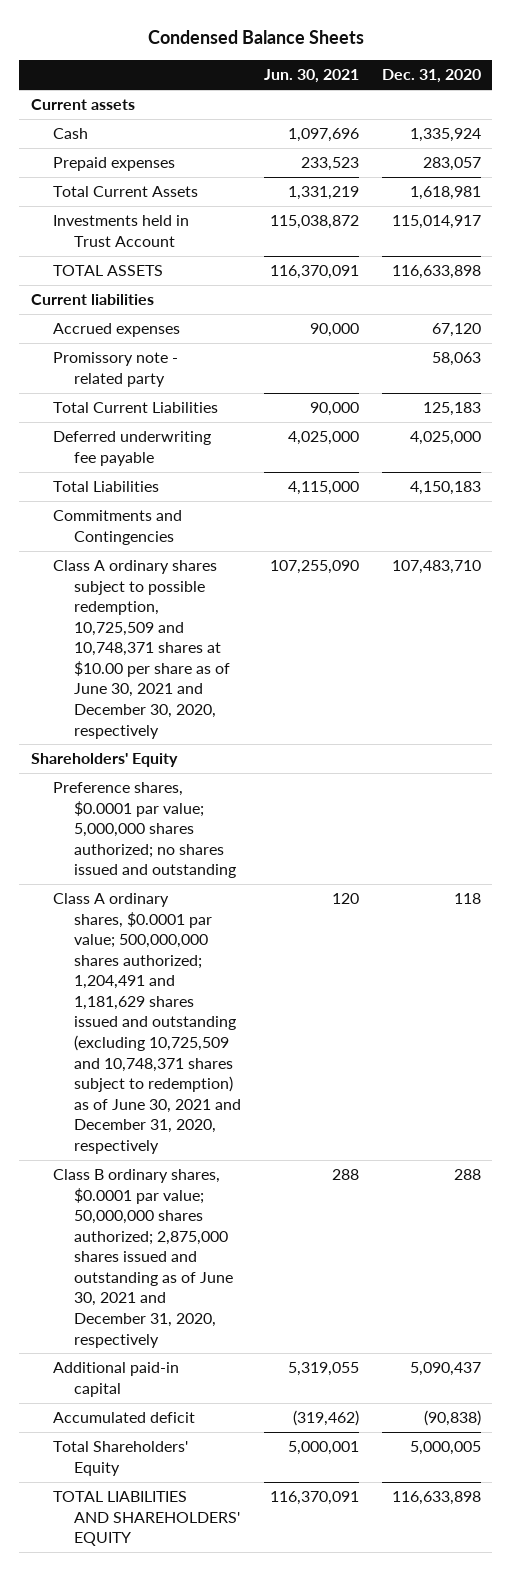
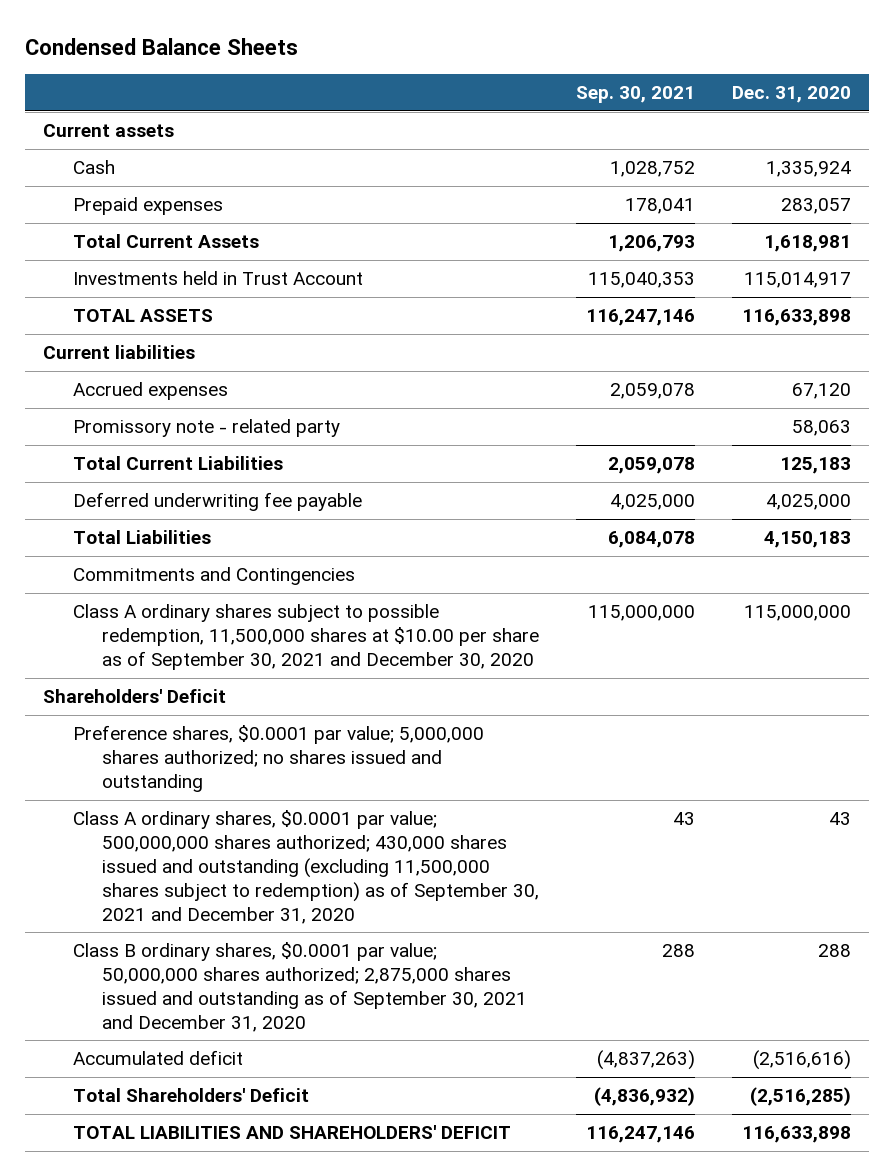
- | Jun. 30, 2021 | Dec. 31, 2020
+ | Sep. 30, 2021 | Dec. 31, 2020
- Class A ordinary shares subject to possible redemption, 10,725,509 and 10,748,371 shares at $10.00 per share as of June 30, 2021 and December 30, 2020, respectively | 107,255,090 | 107,483,710
- Shareholders' Equity
+ Class A ordinary shares subject to possible redemption, 11,500,000 shares at $10.00 per share as of September 30, 2021 and December 30, 2020 | 115,000,000 | 115,000,000
+ Shareholders' Deficit
- Class A ordinary shares, $0.0001 par value; 500,000,000 shares authorized; 1,204,491 and 1,181,629 shares issued and outstanding (excluding 10,725,509 and 10,748,371 shares subject to redemption) as of June 30, 2021 and December 31, 2020, respectively | 120 | 118
- Class B ordinary shares, $0.0001 par value; 50,000,000 shares authorized; 2,875,000 shares issued and outstanding as of June 30, 2021 and December 31, 2020, respectively | 288 | 288
- Additional paid-in capital | 5,319,055 | 5,090,437
- Accumulated deficit | (319,462) | (90,838)
- Total Shareholders' Equity | 5,000,001 | 5,000,005
- TOTAL LIABILITIES AND SHAREHOLDERS' EQUITY | 116,370,091 | 116,633,898
+ Class A ordinary shares, $0.0001 par value; 500,000,000 shares authorized; 430,000 shares issued and outstanding (excluding 11,500,000 shares subject to redemption) as of September 30, 2021 and December 31, 2020 | 43 | 43
+ Class B ordinary shares, $0.0001 par value; 50,000,000 shares authorized; 2,875,000 shares issued and outstanding as of September 30, 2021 and December 31, 2020 | 288 | 288
+ Accumulated deficit | (4,837,263) | (2,516,616)
+ Total Shareholders' Deficit | (4,836,932) | (2,516,285)
+ TOTAL LIABILITIES AND SHAREHOLDERS' DEFICIT | 116,247,146 | 116,633,898

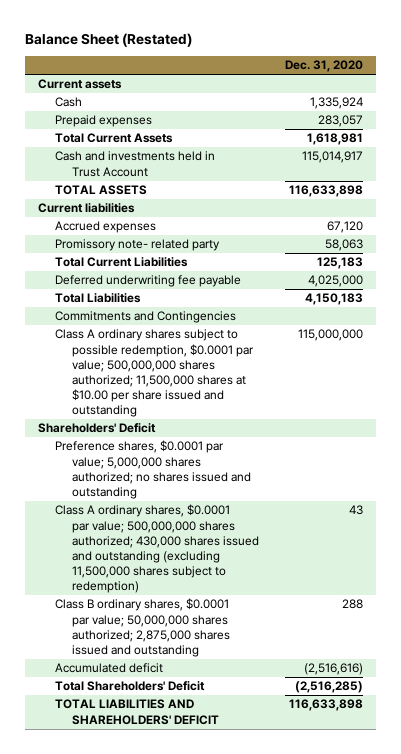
- Condensed Balance Sheets
+ Balance Sheet (Restated)
- | Sep. 30, 2021 | Dec. 31, 2020
+ | Dec. 31, 2020
- Investments held in Trust Account | 115,040,353 | 115,014,917
+ Cash and investments held in Trust Account | 115,014,917
- Promissory note - related party | | 58,063
+ Promissory note- related party | 58,063
- Class A ordinary shares subject to possible redemption, 11,500,000 shares at $10.00 per share as of September 30, 2021 and December 30, 2020 | 115,000,000 | 115,000,000
+ Class A ordinary shares subject to possible redemption, $0.0001 par value; 500,000,000 shares authorized; 11,500,000 shares at $10.00 per share issued and outstanding | 115,000,000
- Class A ordinary shares, $0.0001 par value; 500,000,000 shares authorized; 430,000 shares issued and outstanding (excluding 11,500,000 shares subject to redemption) as of September 30, 2021 and December 31, 2020 | 43 | 43
- Class B ordinary shares, $0.0001 par value; 50,000,000 shares authorized; 2,875,000 shares issued and outstanding as of September 30, 2021 and December 31, 2020 | 288 | 288
+ Class A ordinary shares, $0.0001 par value; 500,000,000 shares authorized; 430,000 shares issued and outstanding (excluding 11,500,000 shares subject to redemption) | 43
+ Class B ordinary shares, $0.0001 par value; 50,000,000 shares authorized; 2,875,000 shares issued and outstanding | 288

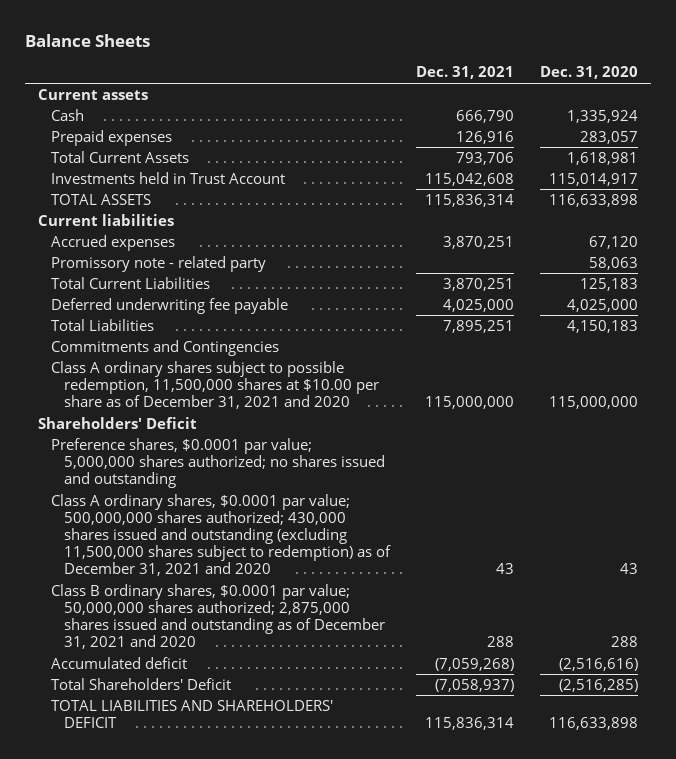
- Balance Sheet (Restated)
+ Balance Sheets
- | Dec. 31, 2020
+ | Dec. 31, 2021 | Dec. 31, 2020
- Cash and investments held in Trust Account | 115,014,917
+ Investments held in Trust Account | 115,042,608 | 115,014,917
- Promissory note- related party | 58,063
+ Promissory note - related party | | 58,063
- Class A ordinary shares subject to possible redemption, $0.0001 par value; 500,000,000 shares authorized; 11,500,000 shares at $10.00 per share issued and outstanding | 115,000,000
+ Class A ordinary shares subject to possible redemption, 11,500,000 shares at $10.00 per share as of December 31, 2021 and 2020 | 115,000,000 | 115,000,000
- Class A ordinary shares, $0.0001 par value; 500,000,000 shares authorized; 430,000 shares issued and outstanding (excluding 11,500,000 shares subject to redemption) | 43
- Class B ordinary shares, $0.0001 par value; 50,000,000 shares authorized; 2,875,000 shares issued and outstanding | 288
+ Class A ordinary shares, $0.0001 par value; 500,000,000 shares authorized; 430,000 shares issued and outstanding (excluding 11,500,000 shares subject to redemption) as of December 31, 2021 and 2020 | 43 | 43
+ Class B ordinary shares, $0.0001 par value; 50,000,000 shares authorized; 2,875,000 shares issued and outstanding as of December 31, 2021 and 2020 | 288 | 288

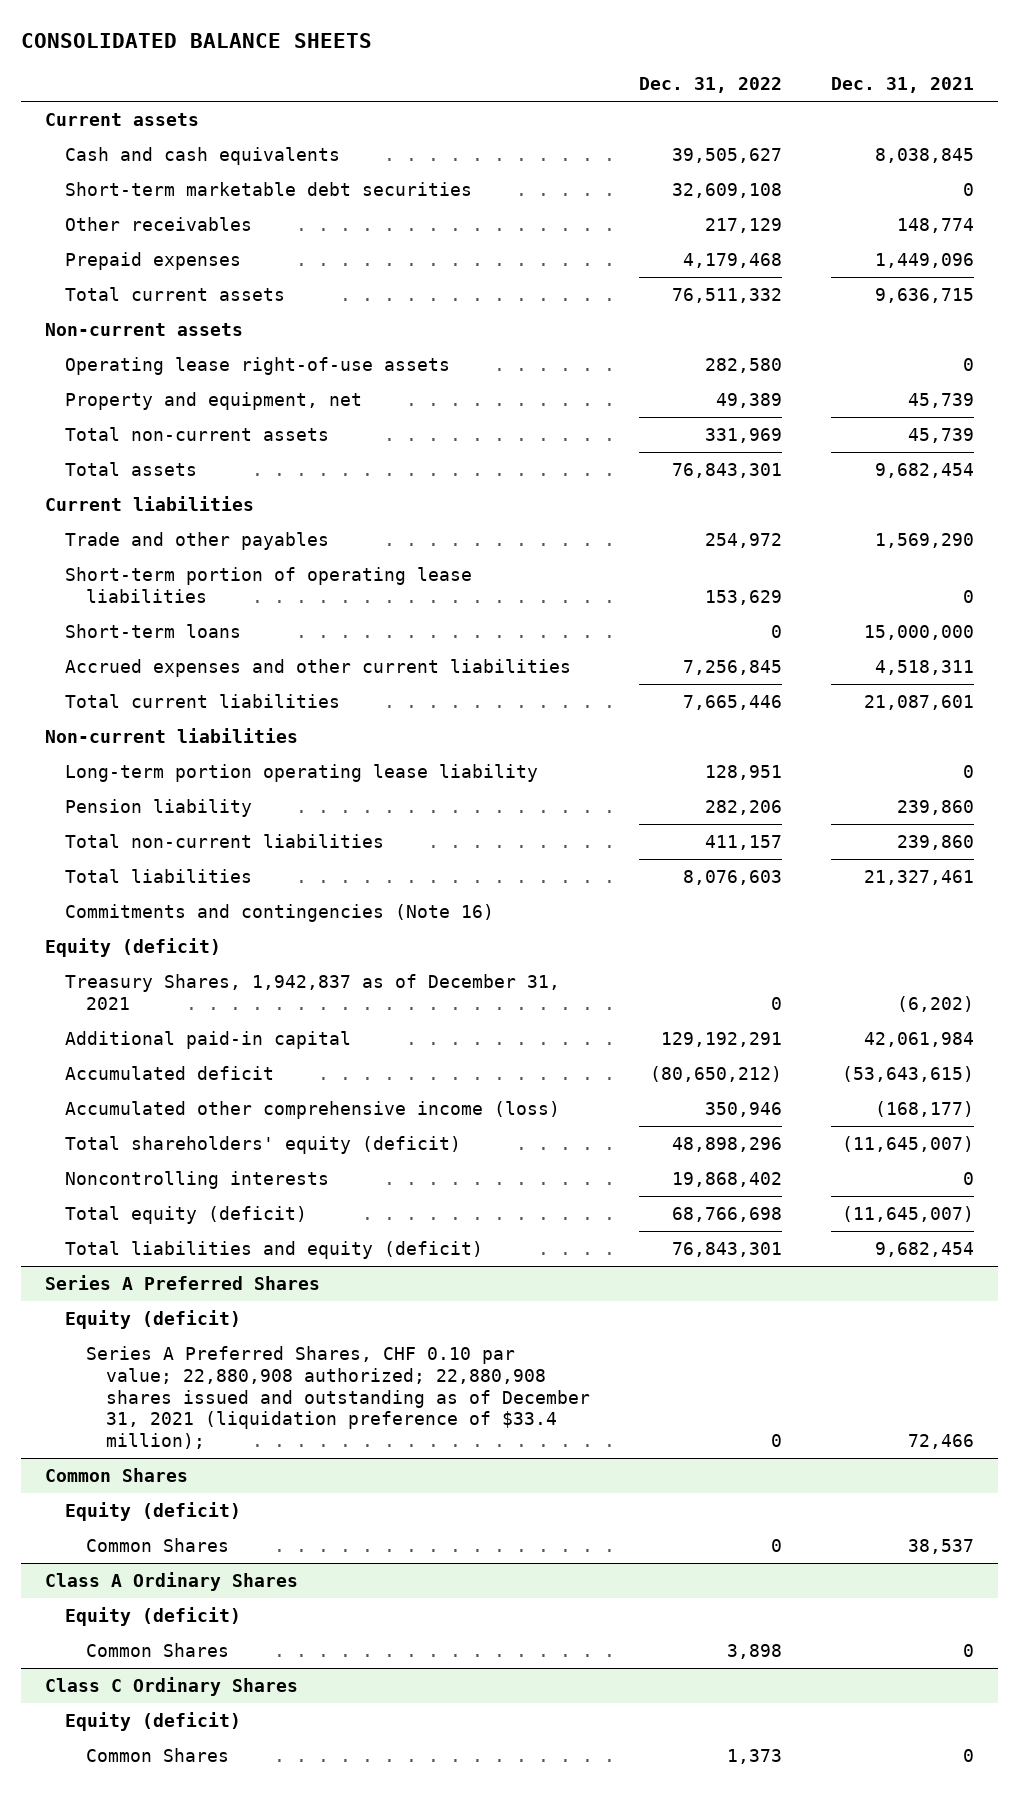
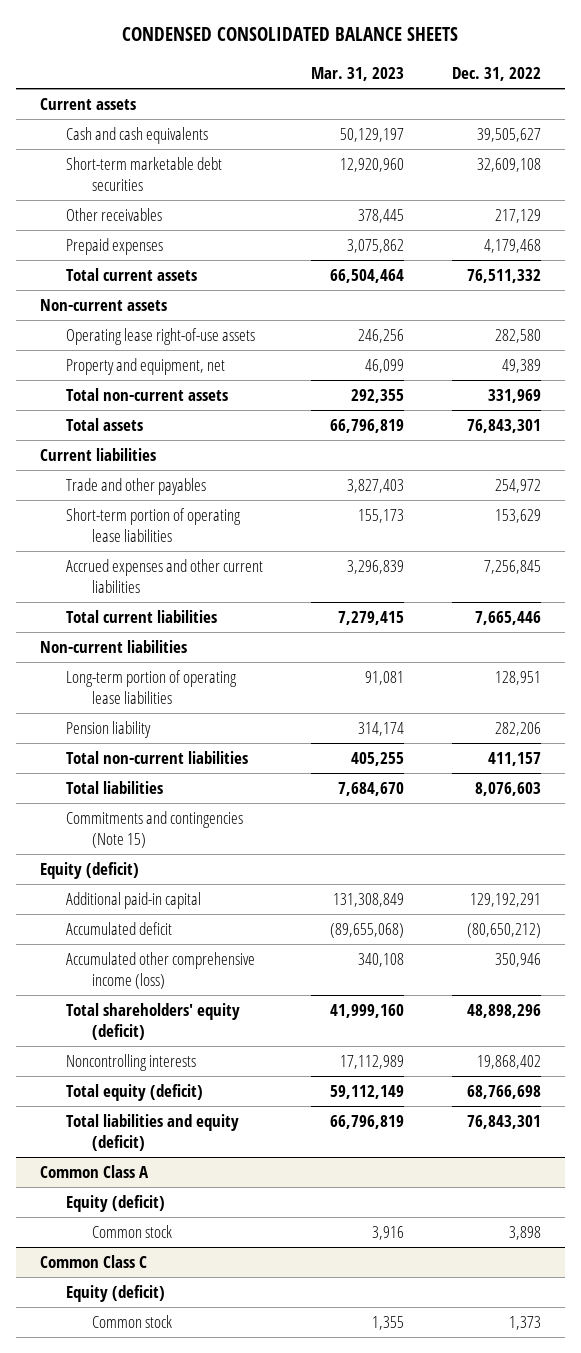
- CONSOLIDATED BALANCE SHEETS
+ CONDENSED CONSOLIDATED BALANCE SHEETS
- | Dec. 31, 2022 | Dec. 31, 2021
+ | Mar. 31, 2023 | Dec. 31, 2022
- Short-term loans | 0 | 15,000,000
- Long-term portion operating lease liability | 128,951 | 0
+ Long-term portion of operating lease liabilities | 91,081 | 128,951
- Commitments and contingencies (Note 16)
+ Commitments and contingencies (Note 15)
- Treasury Shares, 1,942,837 as of December 31, 2021 | 0 | (6,202)
- Series A Preferred Shares
- Equity (deficit)
- Series A Preferred Shares, CHF 0.10 par value; 22,880,908 authorized; 22,880,908 shares issued and outstanding as of December 31, 2021 (liquidation preference of $33.4 million); | 0 | 72,466
- Common Shares
- Equity (deficit)
- Common Shares | 0 | 38,537
- Class A Ordinary Shares
+ Common Class A
- Common Shares | 3,898 | 0
- Class C Ordinary Shares
+ Common stock | 3,916 | 3,898
+ Common Class C
- Common Shares | 1,373 | 0
+ Common stock | 1,355 | 1,373

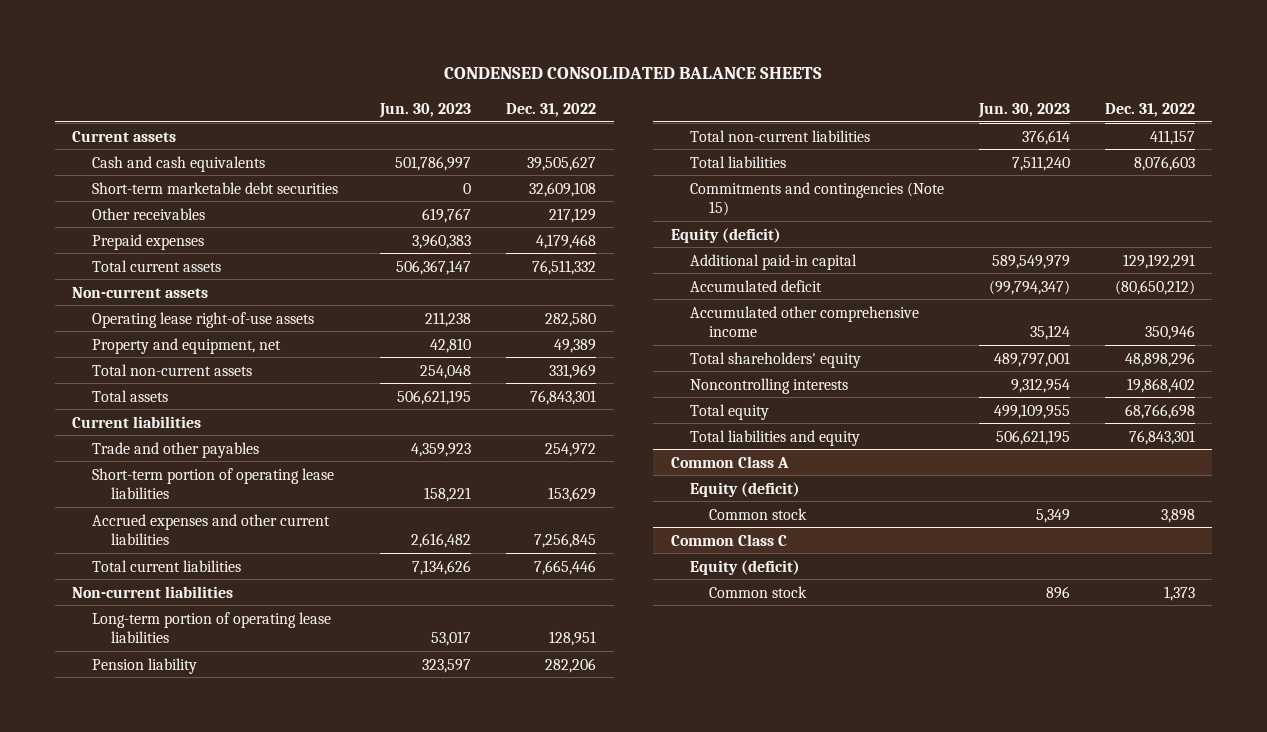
- | Mar. 31, 2023 | Dec. 31, 2022
+ | Jun. 30, 2023 | Dec. 31, 2022
- Accumulated other comprehensive income (loss) | 340,108 | 350,946
- Total shareholders' equity (deficit) | 41,999,160 | 48,898,296
+ Accumulated other comprehensive income | 35,124 | 350,946
+ Total shareholders' equity | 489,797,001 | 48,898,296
- Total equity (deficit) | 59,112,149 | 68,766,698
- Total liabilities and equity (deficit) | 66,796,819 | 76,843,301
+ Total equity | 499,109,955 | 68,766,698
+ Total liabilities and equity | 506,621,195 | 76,843,301

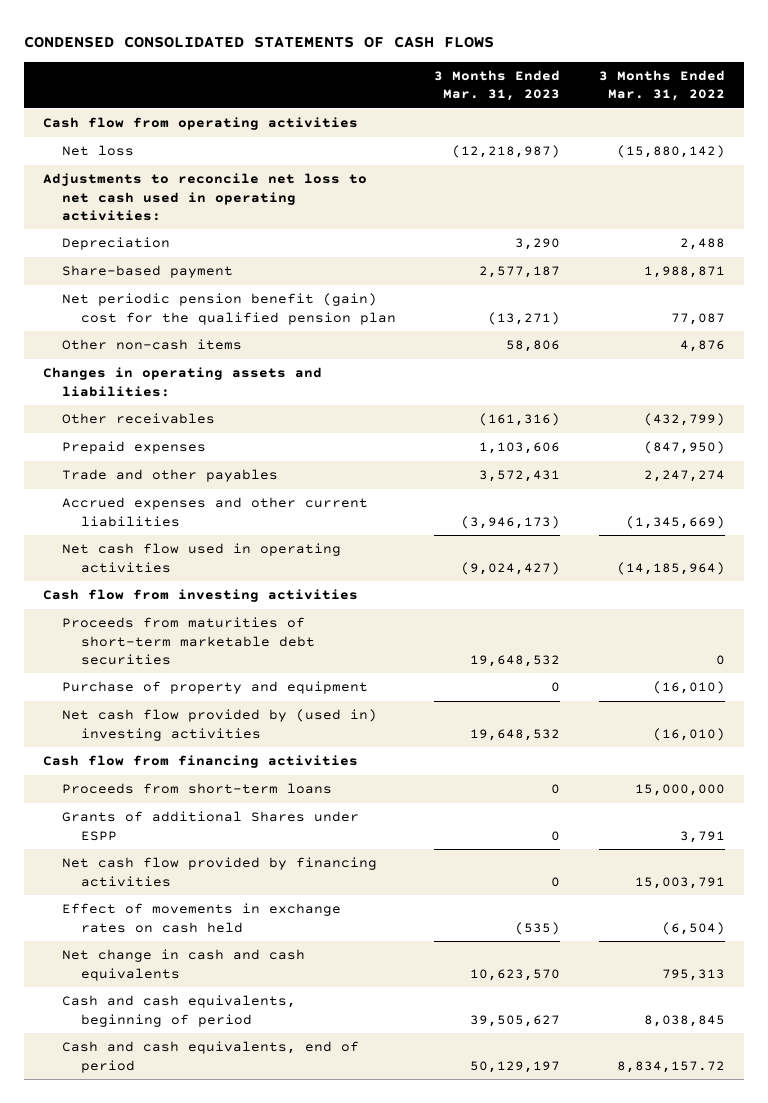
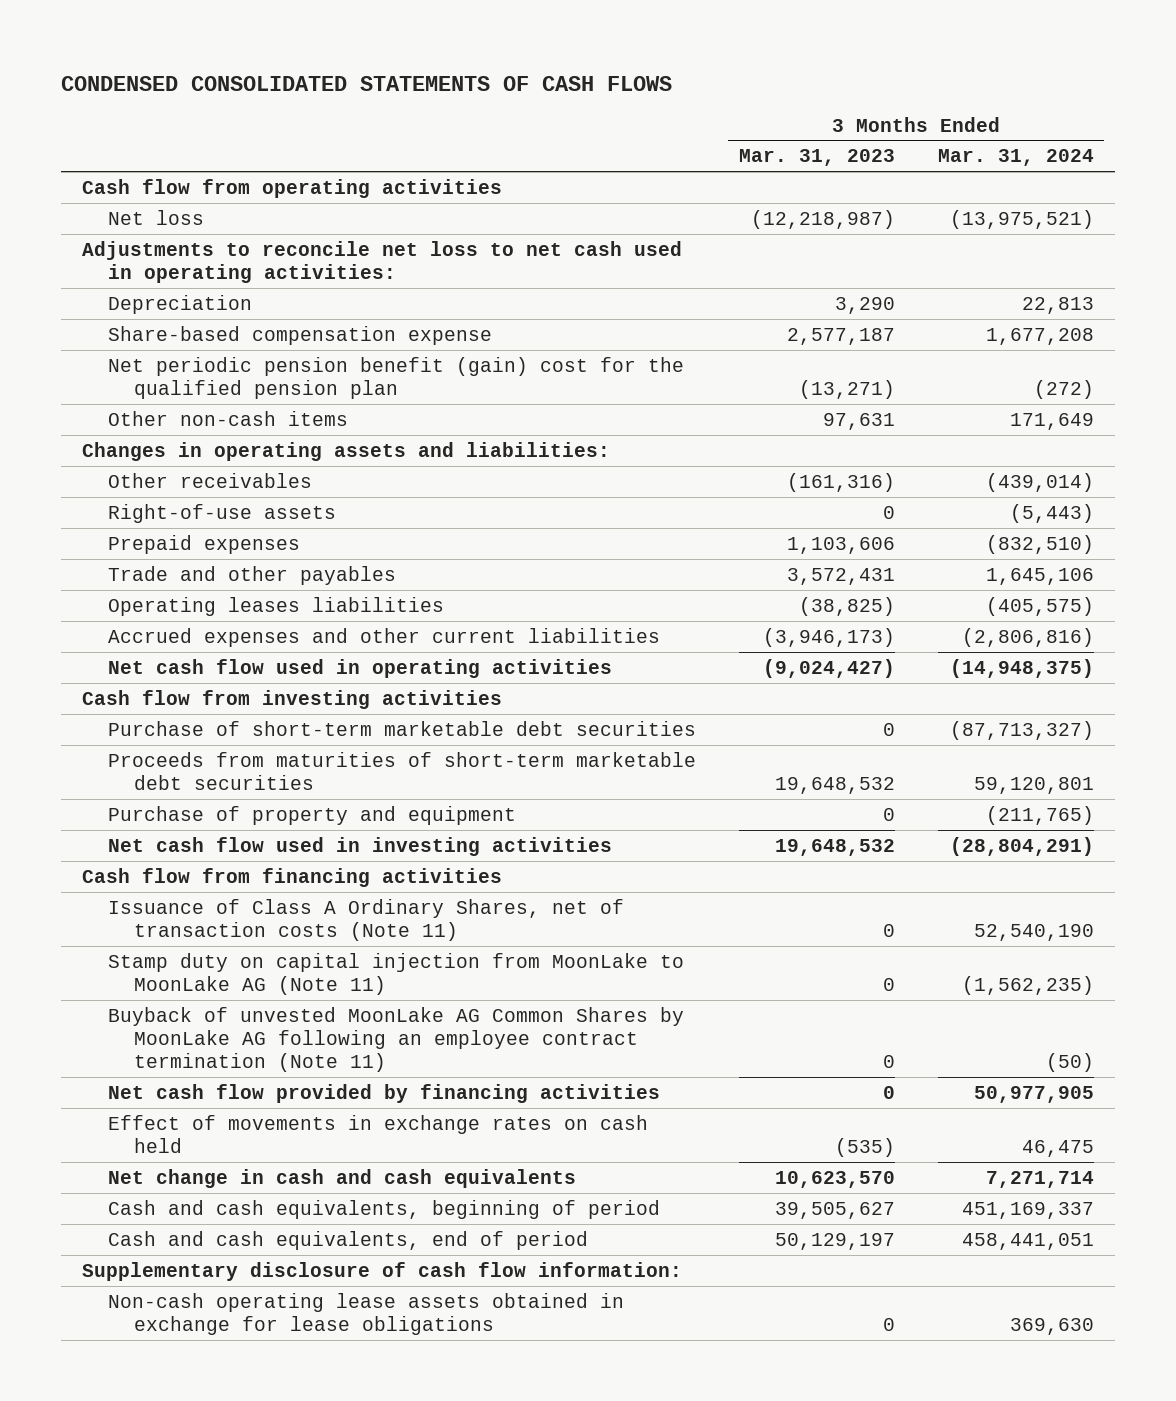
- | 3 Months Ended Mar. 31, 2023 | 3 Months Ended Mar. 31, 2022
+ | 3 Months Ended Mar. 31, 2023 | 3 Months Ended Mar. 31, 2024
- Share-based payment | 2,577,187 | 1,988,871
+ Share-based compensation expense | 2,577,187 | 1,677,208
- Other non-cash items | 58,806 | 4,876
+ Other non-cash items | 97,631 | 171,649
+ Right-of-use assets | 0 | (5,443)
+ Operating leases liabilities | (38,825) | (405,575)
+ Purchase of short-term marketable debt securities | 0 | (87,713,327)
- Net cash flow provided by (used in) investing activities | 19,648,532 | (16,010)
+ Net cash flow used in investing activities | 19,648,532 | (28,804,291)
- Proceeds from short-term loans | 0 | 15,000,000
- Grants of additional Shares under ESPP | 0 | 3,791
+ Issuance of Class A Ordinary Shares, net of transaction costs (Note 11) | 0 | 52,540,190
+ Stamp duty on capital injection from MoonLake to MoonLake AG (Note 11) | 0 | (1,562,235)
+ Buyback of unvested MoonLake AG Common Shares by MoonLake AG following an employee contract termination (Note 11) | 0 | (50)
+ Supplementary disclosure of cash flow information:
+ Non-cash operating lease assets obtained in exchange for lease obligations | 0 | 369,630

